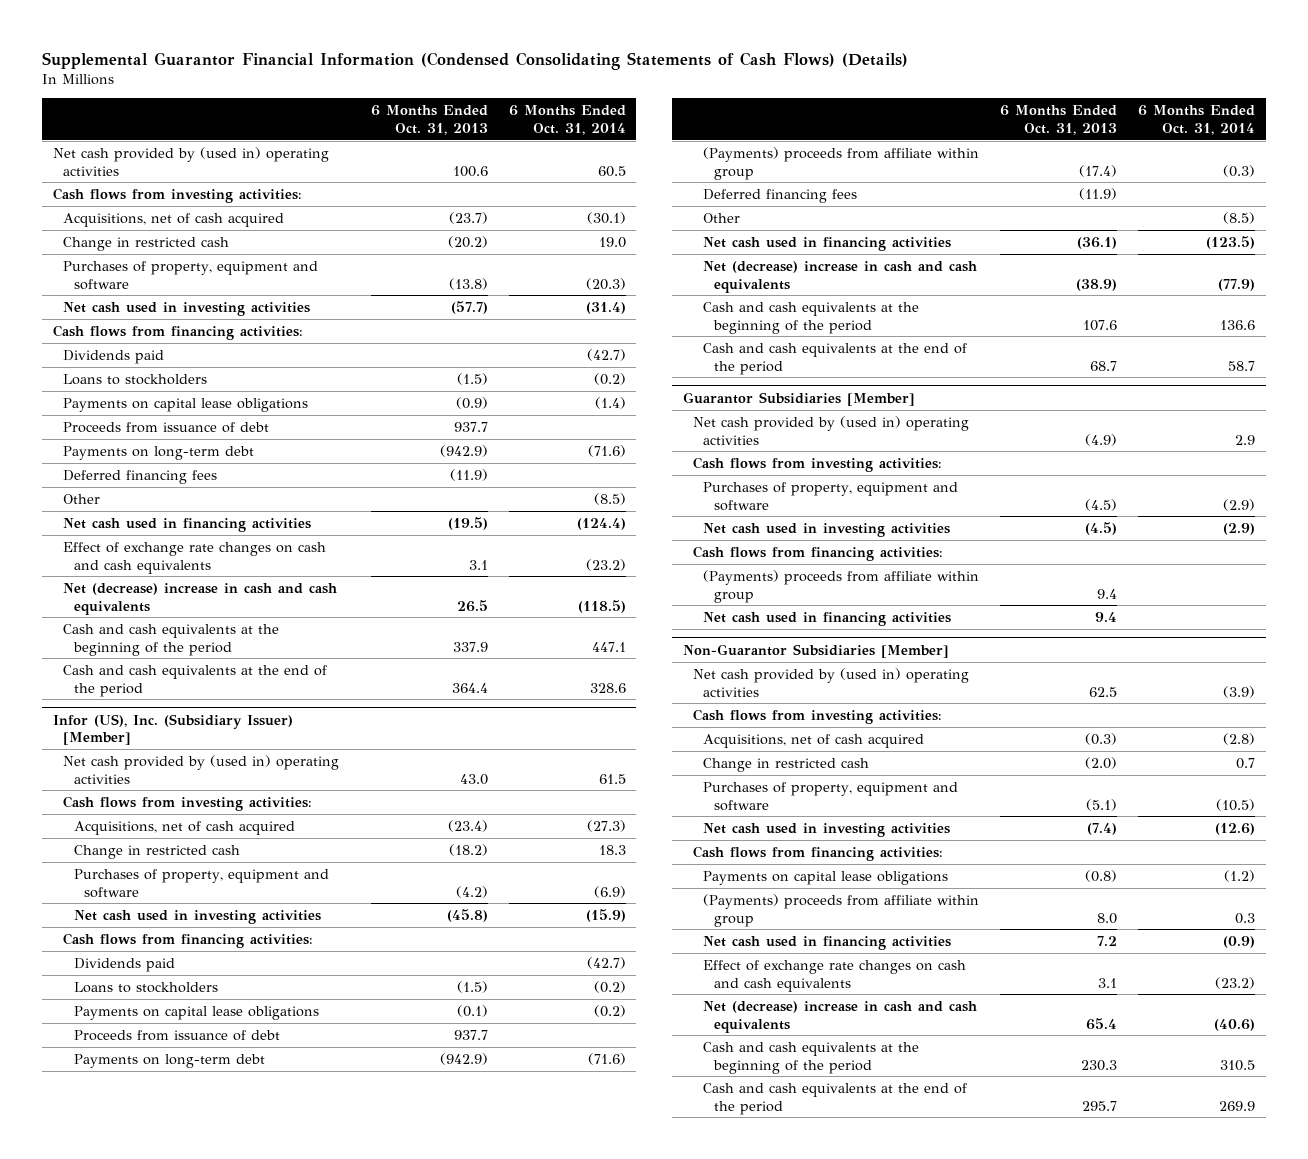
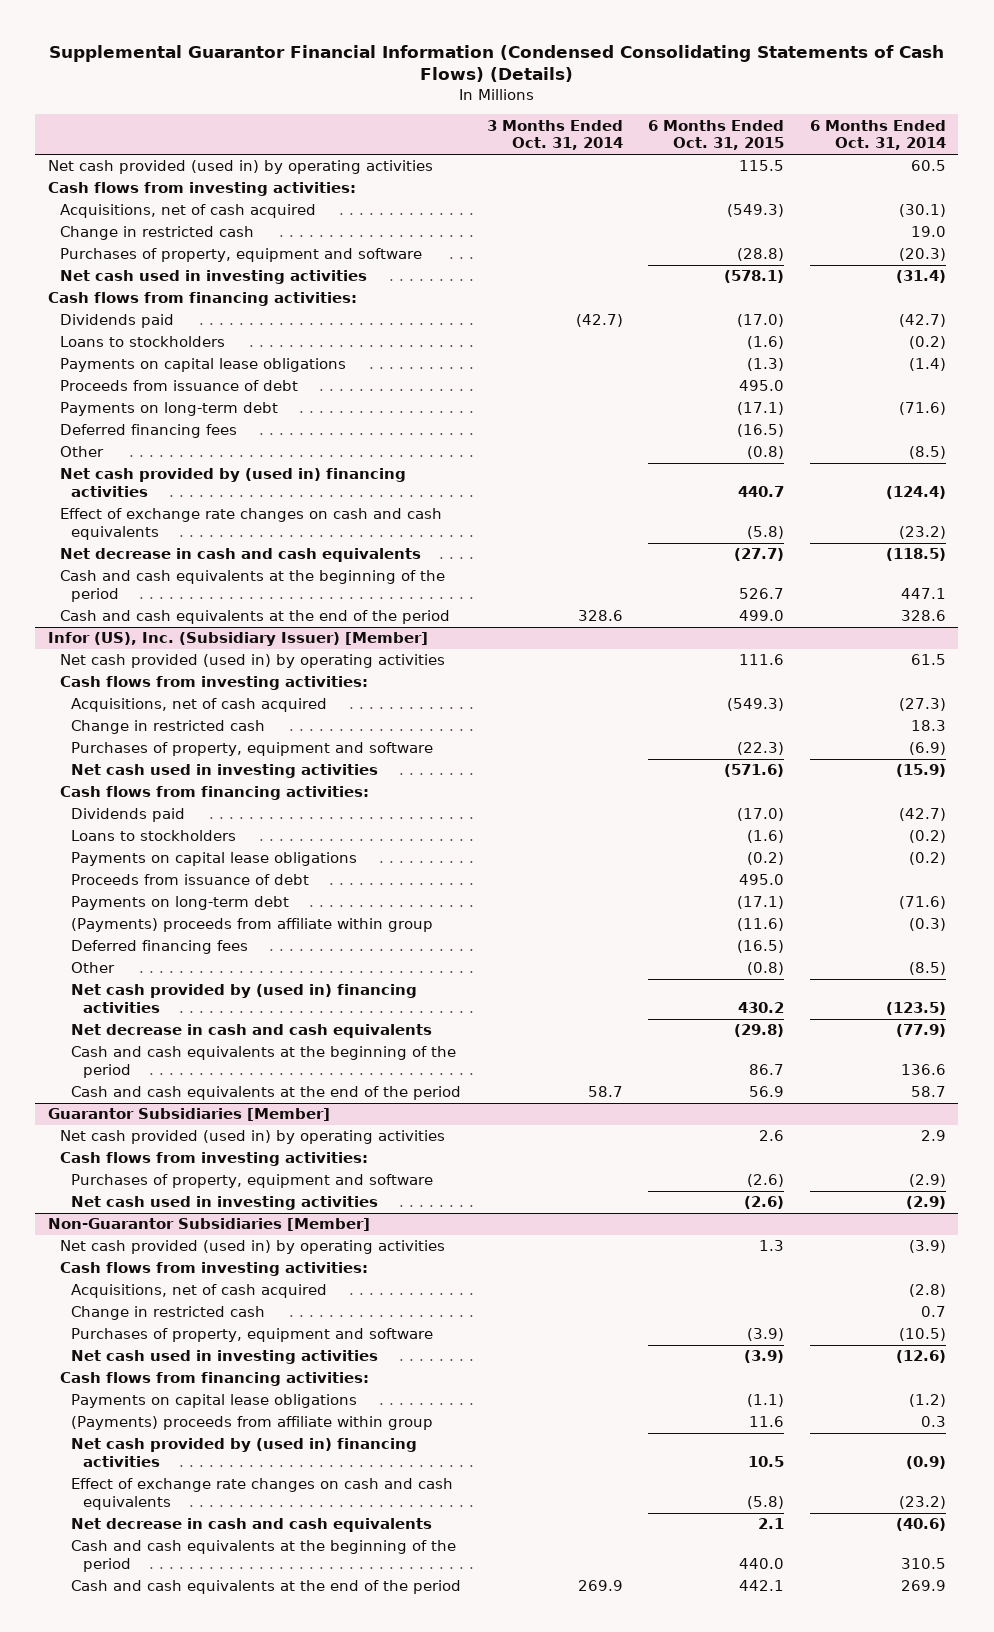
- | 6 Months Ended Oct. 31, 2013 | 6 Months Ended Oct. 31, 2014
+ | 3 Months Ended Oct. 31, 2014 | 6 Months Ended Oct. 31, 2015 | 6 Months Ended Oct. 31, 2014
- Net cash provided by (used in) operating activities | 100.6 | 60.5
+ Net cash provided (used in) by operating activities | | 115.5 | 60.5
- Net cash used in financing activities | (19.5) | (124.4)
+ Net cash provided by (used in) financing activities | | 440.7 | (124.4)
- Net (decrease) increase in cash and cash equivalents | 26.5 | (118.5)
+ Net decrease in cash and cash equivalents | | (27.7) | (118.5)
@ Infor (US), Inc. (Subsidiary Issuer) [Member]
- Net cash provided by (used in) operating activities | 43.0 | 61.5
+ Net cash provided (used in) by operating activities | | 111.6 | 61.5
- Net cash used in financing activities | (36.1) | (123.5)
- Net (decrease) increase in cash and cash equivalents | (38.9) | (77.9)
+ Net cash provided by (used in) financing activities | | 430.2 | (123.5)
+ Net decrease in cash and cash equivalents | | (29.8) | (77.9)
@ Guarantor Subsidiaries [Member]
- Net cash provided by (used in) operating activities | (4.9) | 2.9
+ Net cash provided (used in) by operating activities | | 2.6 | 2.9
- Cash flows from financing activities:
- (Payments) proceeds from affiliate within group | 9.4 |
- Net cash used in financing activities | 9.4 |
@ Non-Guarantor Subsidiaries [Member]
- Net cash provided by (used in) operating activities | 62.5 | (3.9)
+ Net cash provided (used in) by operating activities | | 1.3 | (3.9)
- Net cash used in financing activities | 7.2 | (0.9)
+ Net cash provided by (used in) financing activities | | 10.5 | (0.9)
- Net (decrease) increase in cash and cash equivalents | 65.4 | (40.6)
+ Net decrease in cash and cash equivalents | | 2.1 | (40.6)

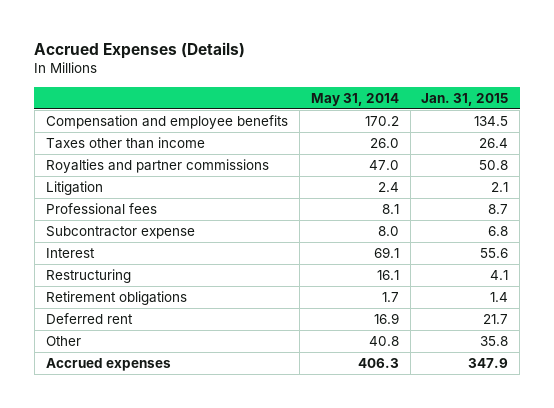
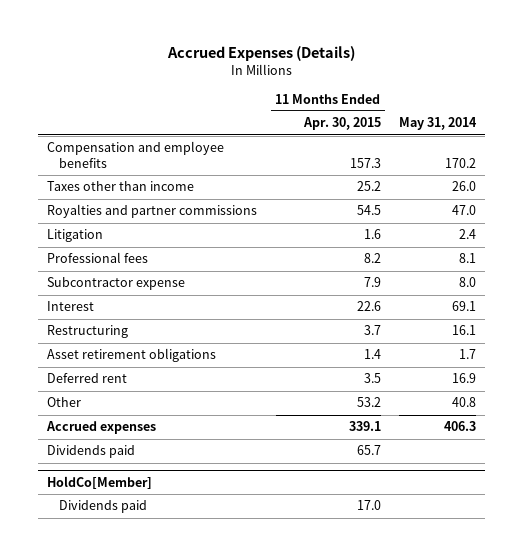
- | May 31, 2014 | Jan. 31, 2015
+ | 11 Months Ended Apr. 30, 2015 | May 31, 2014
- Retirement obligations | 1.7 | 1.4
+ Asset retirement obligations | 1.4 | 1.7
+ Dividends paid | 65.7 |
+ HoldCo[Member]
+ Dividends paid | 17.0 |

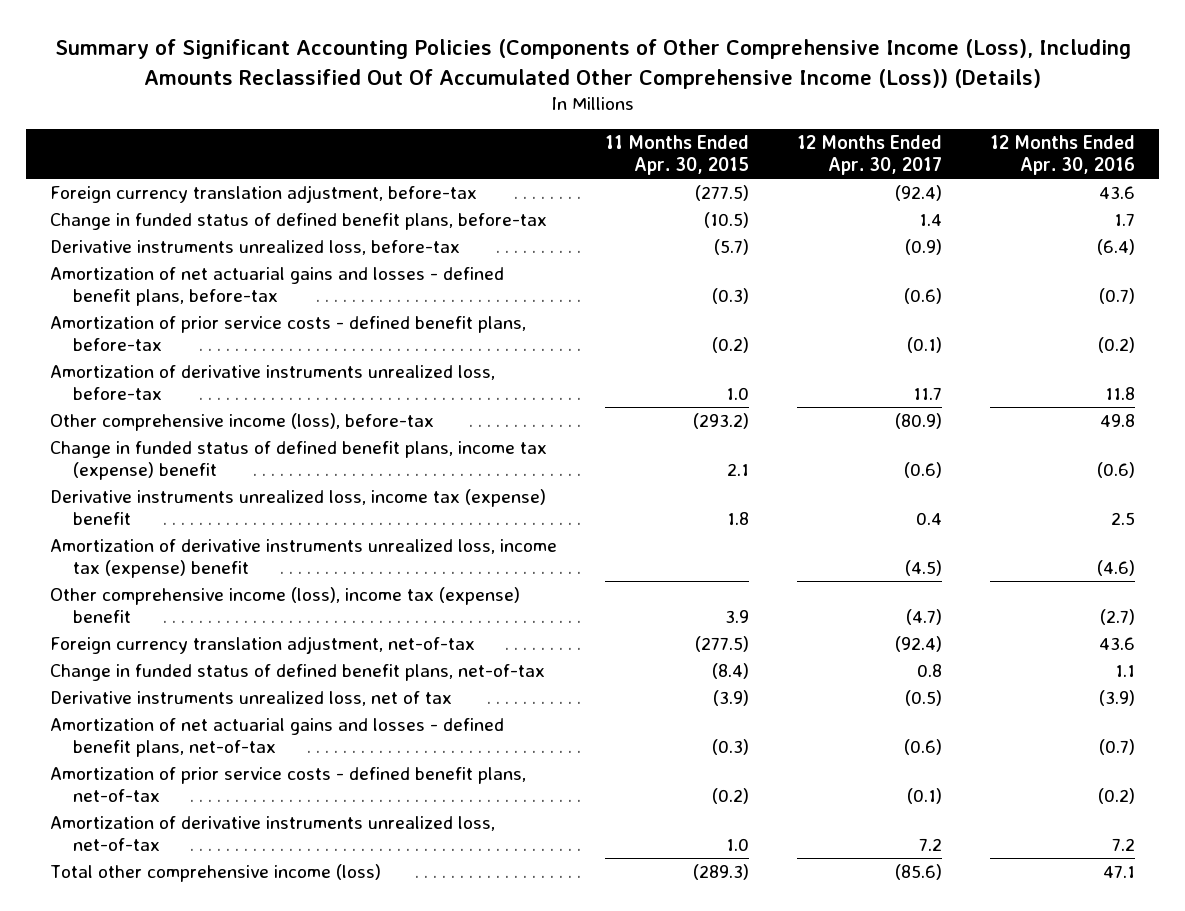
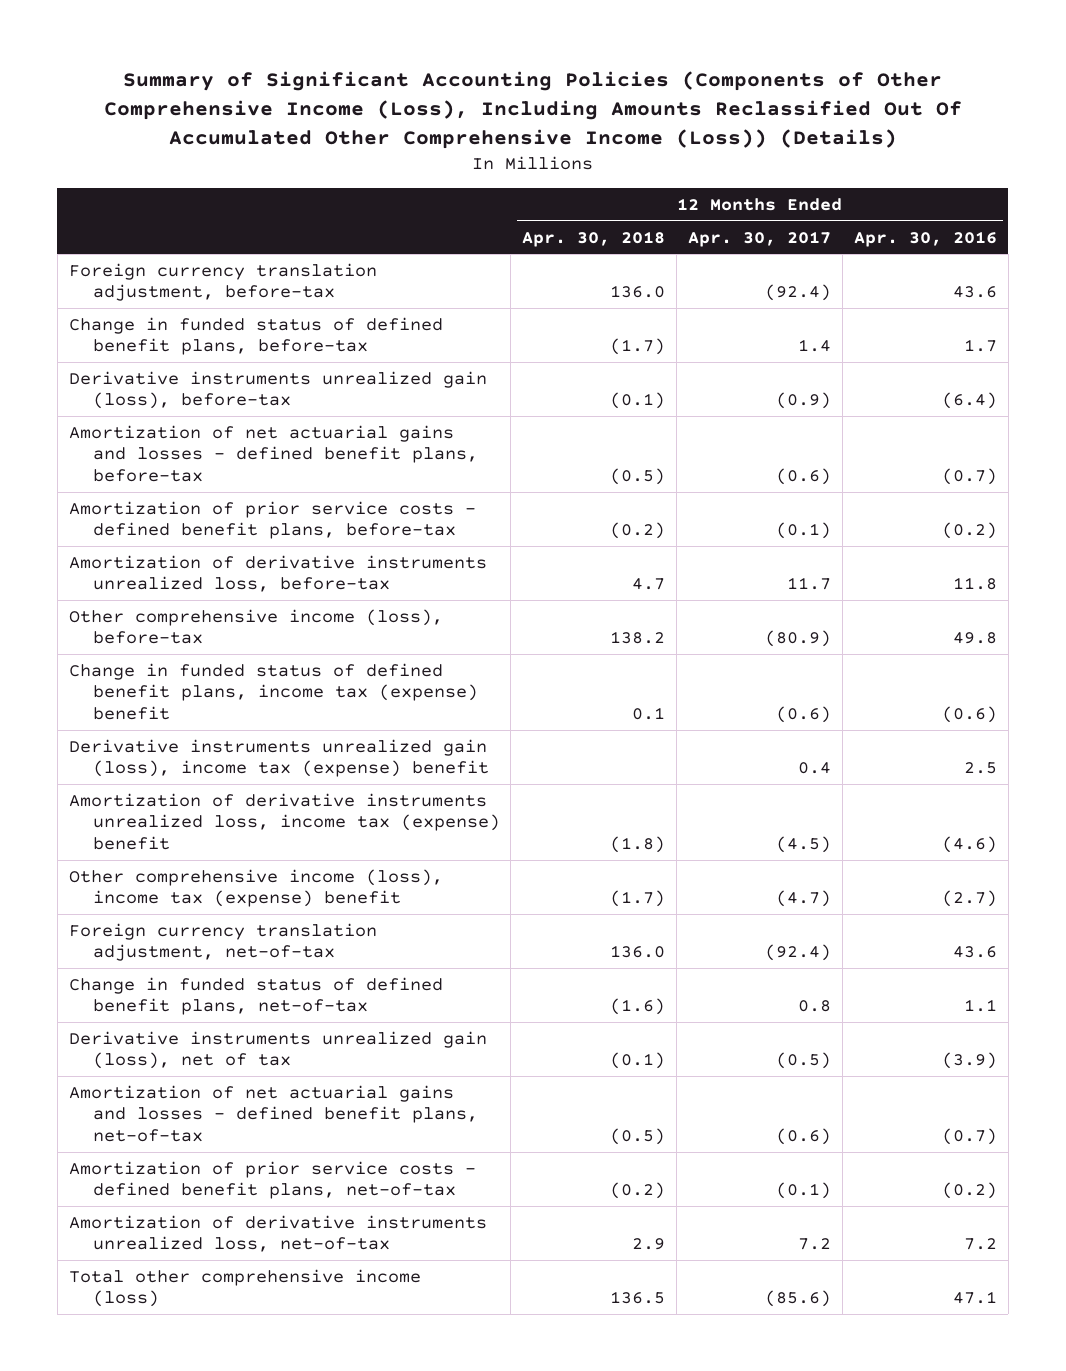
- | 11 Months Ended Apr. 30, 2015 | 12 Months Ended Apr. 30, 2017 | 12 Months Ended Apr. 30, 2016
+ | 12 Months Ended Apr. 30, 2018 | 12 Months Ended Apr. 30, 2017 | 12 Months Ended Apr. 30, 2016
- Derivative instruments unrealized loss, before-tax | (5.7) | (0.9) | (6.4)
+ Derivative instruments unrealized gain (loss), before-tax | (0.1) | (0.9) | (6.4)
- Derivative instruments unrealized loss, income tax (expense) benefit | 1.8 | 0.4 | 2.5
+ Derivative instruments unrealized gain (loss), income tax (expense) benefit | | 0.4 | 2.5
- Derivative instruments unrealized loss, net of tax | (3.9) | (0.5) | (3.9)
+ Derivative instruments unrealized gain (loss), net of tax | (0.1) | (0.5) | (3.9)

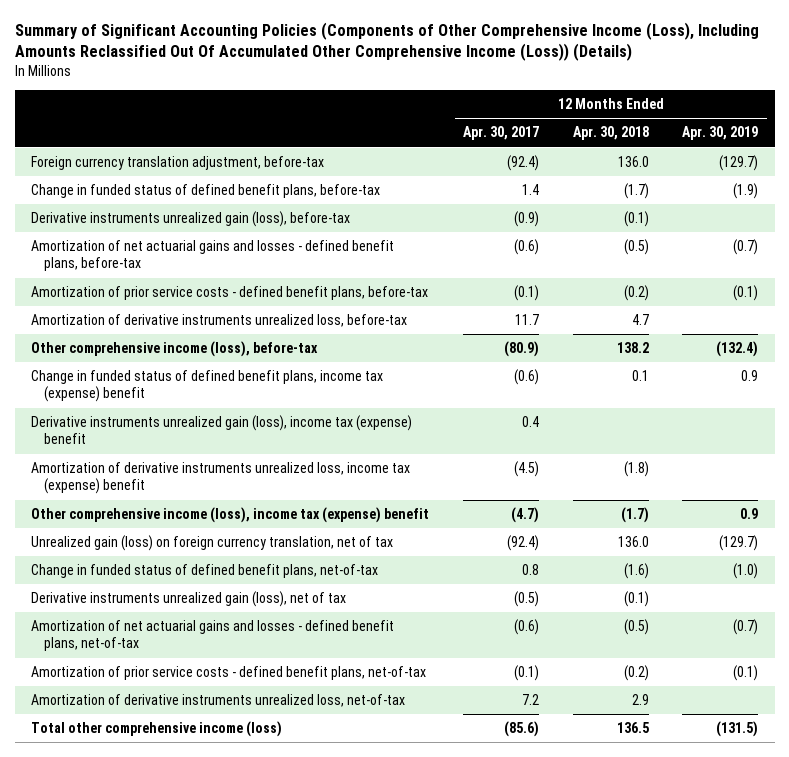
- | 12 Months Ended Apr. 30, 2018 | 12 Months Ended Apr. 30, 2017 | 12 Months Ended Apr. 30, 2016
+ | 12 Months Ended Apr. 30, 2017 | 12 Months Ended Apr. 30, 2018 | 12 Months Ended Apr. 30, 2019
- Foreign currency translation adjustment, net-of-tax | 136.0 | (92.4) | 43.6
+ Unrealized gain (loss) on foreign currency translation, net of tax | (92.4) | 136.0 | (129.7)

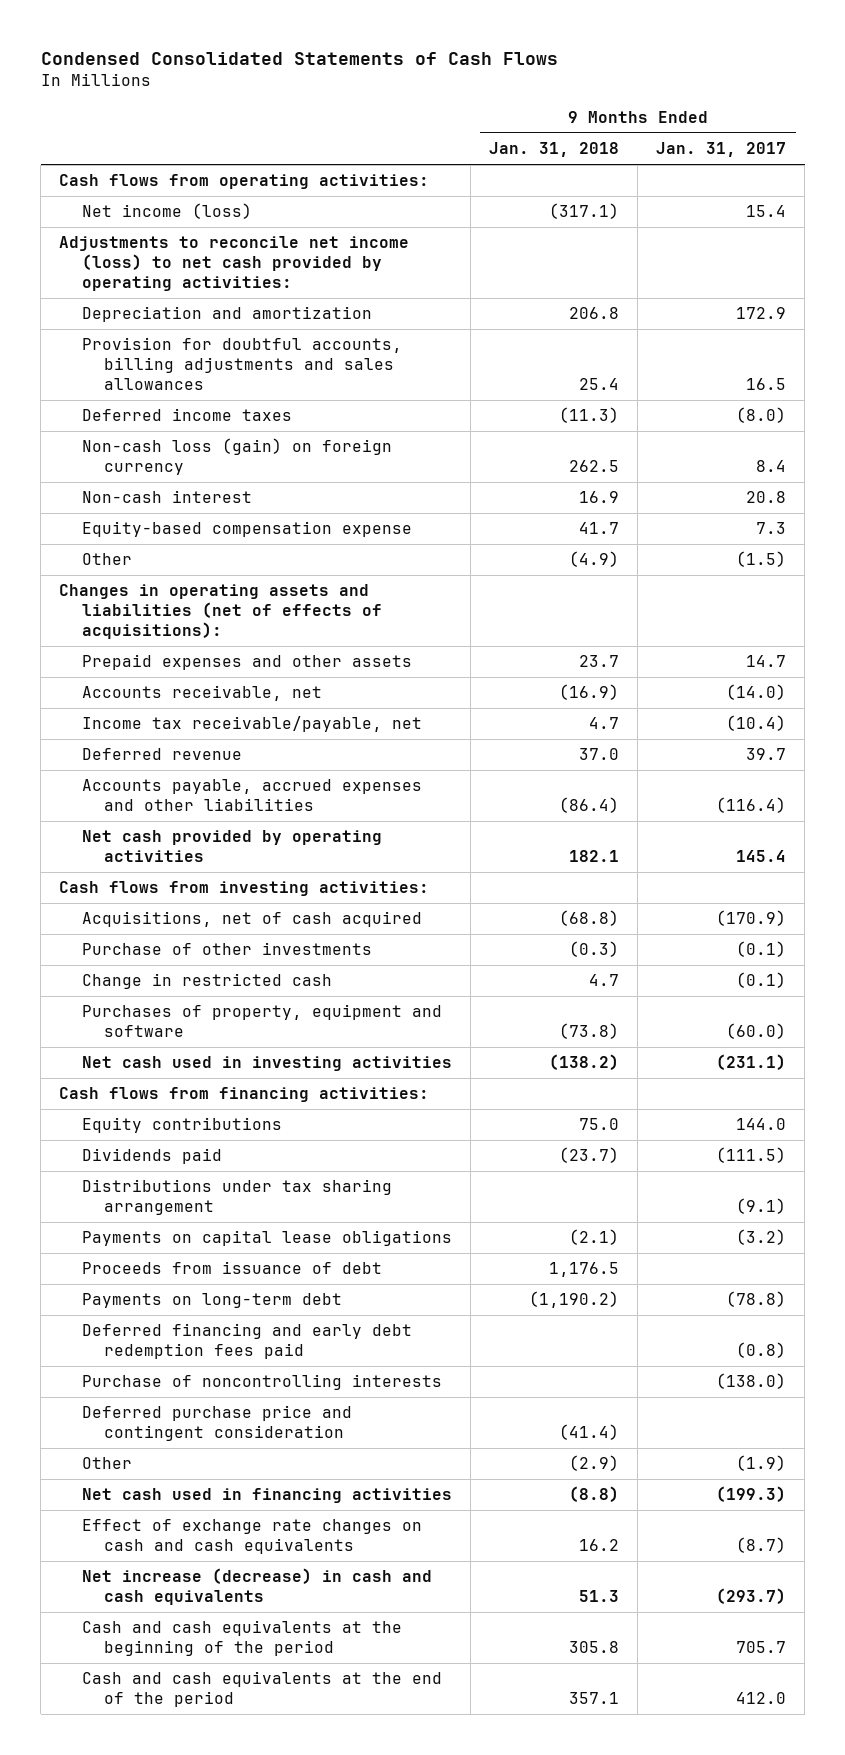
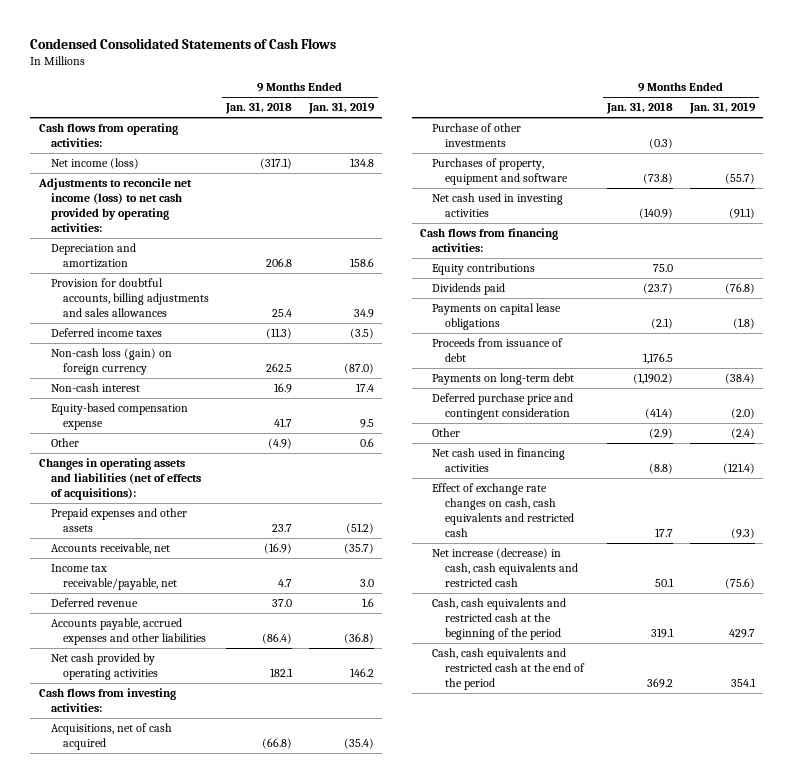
- | 9 Months Ended Jan. 31, 2018 | 9 Months Ended Jan. 31, 2017
+ | 9 Months Ended Jan. 31, 2018 | 9 Months Ended Jan. 31, 2019
- Acquisitions, net of cash acquired | (68.8) | (170.9)
+ Acquisitions, net of cash acquired | (66.8) | (35.4)
- Change in restricted cash | 4.7 | (0.1)
- Net cash used in investing activities | (138.2) | (231.1)
+ Net cash used in investing activities | (140.9) | (91.1)
- Distributions under tax sharing arrangement | | (9.1)
- Deferred financing and early debt redemption fees paid | | (0.8)
- Purchase of noncontrolling interests | | (138.0)
- Effect of exchange rate changes on cash and cash equivalents | 16.2 | (8.7)
- Net increase (decrease) in cash and cash equivalents | 51.3 | (293.7)
- Cash and cash equivalents at the beginning of the period | 305.8 | 705.7
- Cash and cash equivalents at the end of the period | 357.1 | 412.0
+ Effect of exchange rate changes on cash, cash equivalents and restricted cash | 17.7 | (9.3)
+ Net increase (decrease) in cash, cash equivalents and restricted cash | 50.1 | (75.6)
+ Cash, cash equivalents and restricted cash at the beginning of the period | 319.1 | 429.7
+ Cash, cash equivalents and restricted cash at the end of the period | 369.2 | 354.1

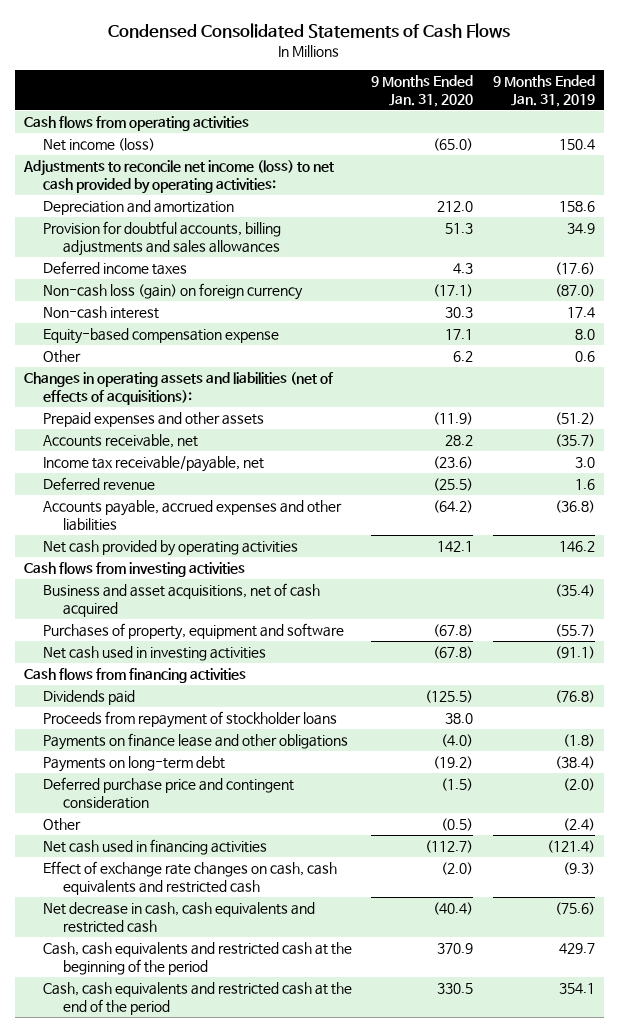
- | 9 Months Ended Jan. 31, 2018 | 9 Months Ended Jan. 31, 2019
+ | 9 Months Ended Jan. 31, 2020 | 9 Months Ended Jan. 31, 2019
- Cash flows from operating activities:
- Net income (loss) | (317.1) | 134.8
+ Cash flows from operating activities
+ Net income (loss) | (65.0) | 150.4
- Deferred income taxes | (11.3) | (3.5)
+ Deferred income taxes | 4.3 | (17.6)
- Equity-based compensation expense | 41.7 | 9.5
+ Equity-based compensation expense | 17.1 | 8.0
- Cash flows from investing activities:
- Acquisitions, net of cash acquired | (66.8) | (35.4)
- Purchase of other investments | (0.3) |
+ Cash flows from investing activities
+ Business and asset acquisitions, net of cash acquired | | (35.4)
- Cash flows from financing activities:
- Equity contributions | 75.0 |
+ Cash flows from financing activities
- Payments on capital lease obligations | (2.1) | (1.8)
- Proceeds from issuance of debt | 1,176.5 |
+ Proceeds from repayment of stockholder loans | 38.0 |
+ Payments on finance lease and other obligations | (4.0) | (1.8)
- Net increase (decrease) in cash, cash equivalents and restricted cash | 50.1 | (75.6)
+ Net decrease in cash, cash equivalents and restricted cash | (40.4) | (75.6)

